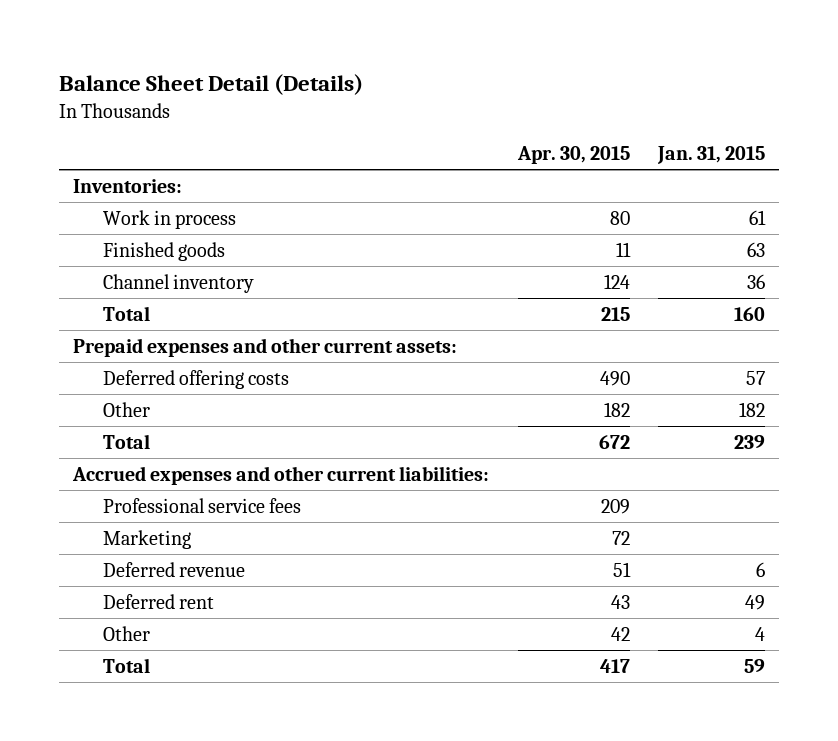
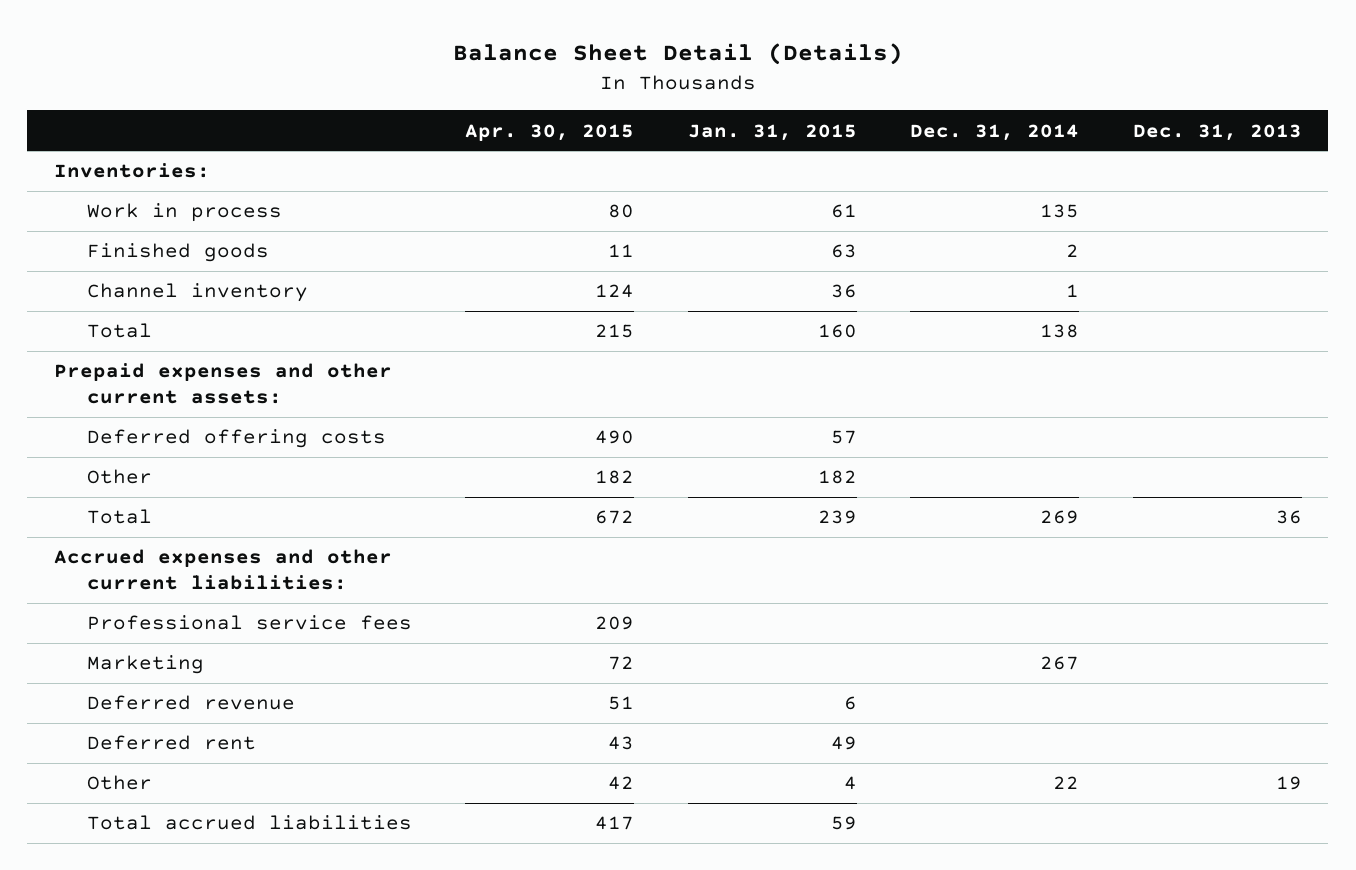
- | Apr. 30, 2015 | Jan. 31, 2015
+ | Apr. 30, 2015 | Jan. 31, 2015 | Dec. 31, 2014 | Dec. 31, 2013
- Total | 417 | 59
+ Total accrued liabilities | 417 | 59 | |

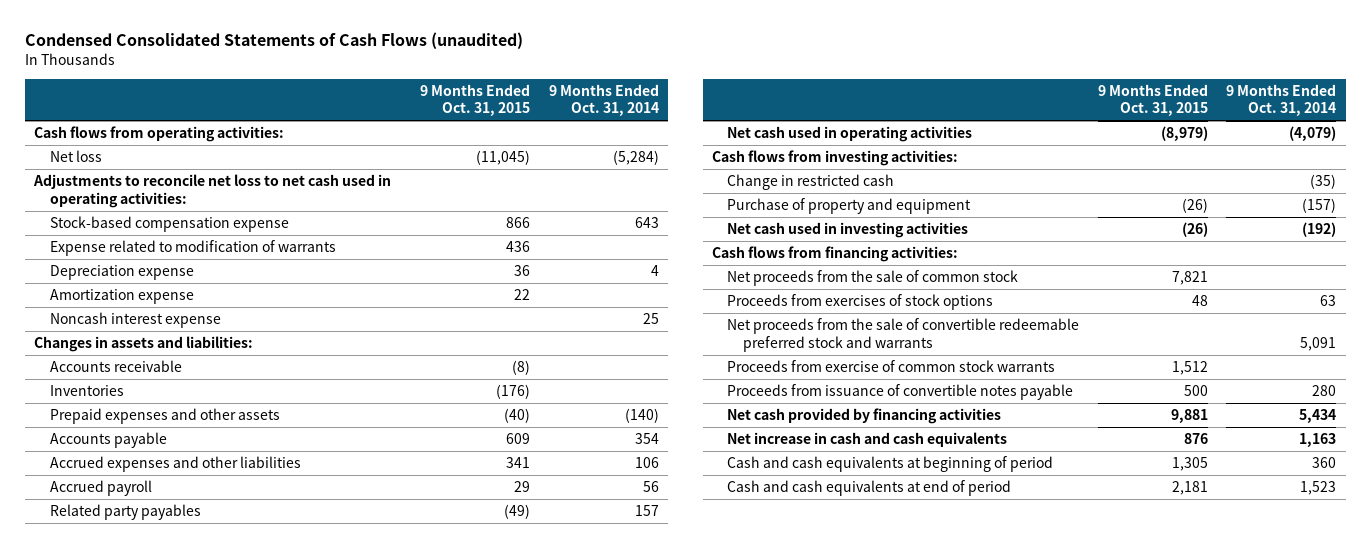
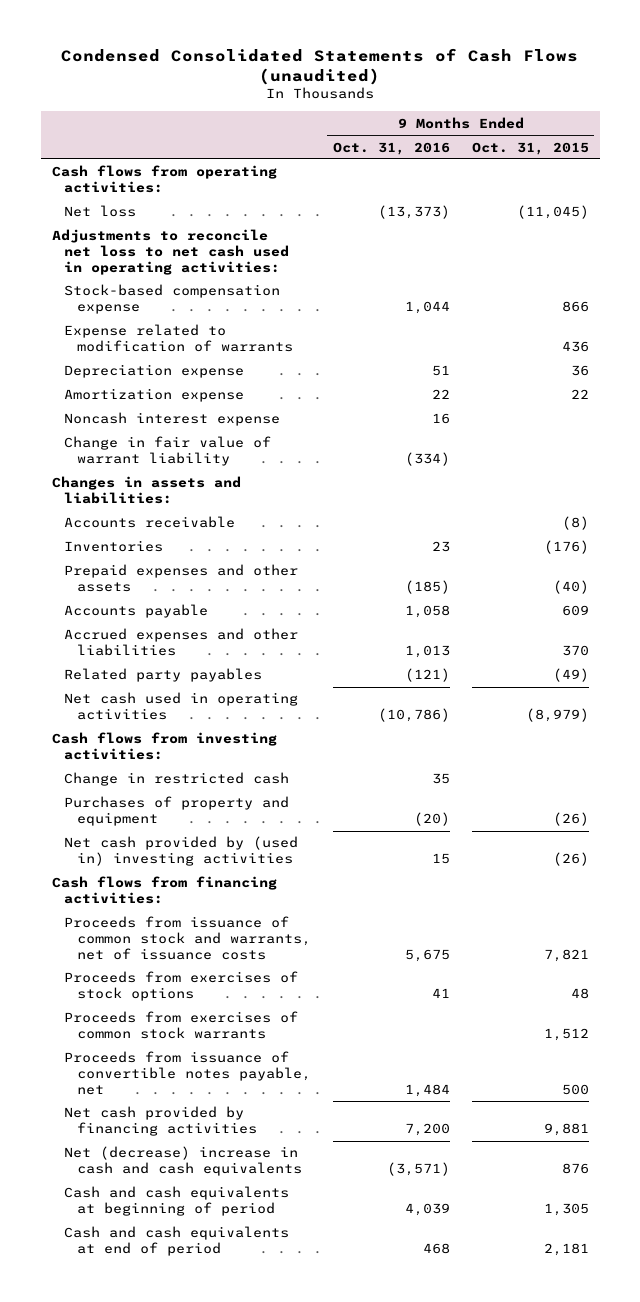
- | 9 Months Ended Oct. 31, 2015 | 9 Months Ended Oct. 31, 2014
+ | 9 Months Ended Oct. 31, 2016 | 9 Months Ended Oct. 31, 2015
+ Change in fair value of warrant liability | (334) |
- Accrued expenses and other liabilities | 341 | 106
- Accrued payroll | 29 | 56
+ Accrued expenses and other liabilities | 1,013 | 370
- Purchase of property and equipment | (26) | (157)
- Net cash used in investing activities | (26) | (192)
+ Purchases of property and equipment | (20) | (26)
+ Net cash provided by (used in) investing activities | 15 | (26)
- Net proceeds from the sale of common stock | 7,821 |
+ Proceeds from issuance of common stock and warrants, net of issuance costs | 5,675 | 7,821
- Net proceeds from the sale of convertible redeemable preferred stock and warrants | | 5,091
- Proceeds from exercise of common stock warrants | 1,512 |
- Proceeds from issuance of convertible notes payable | 500 | 280
+ Proceeds from exercises of common stock warrants | | 1,512
+ Proceeds from issuance of convertible notes payable, net | 1,484 | 500
- Net increase in cash and cash equivalents | 876 | 1,163
+ Net (decrease) increase in cash and cash equivalents | (3,571) | 876

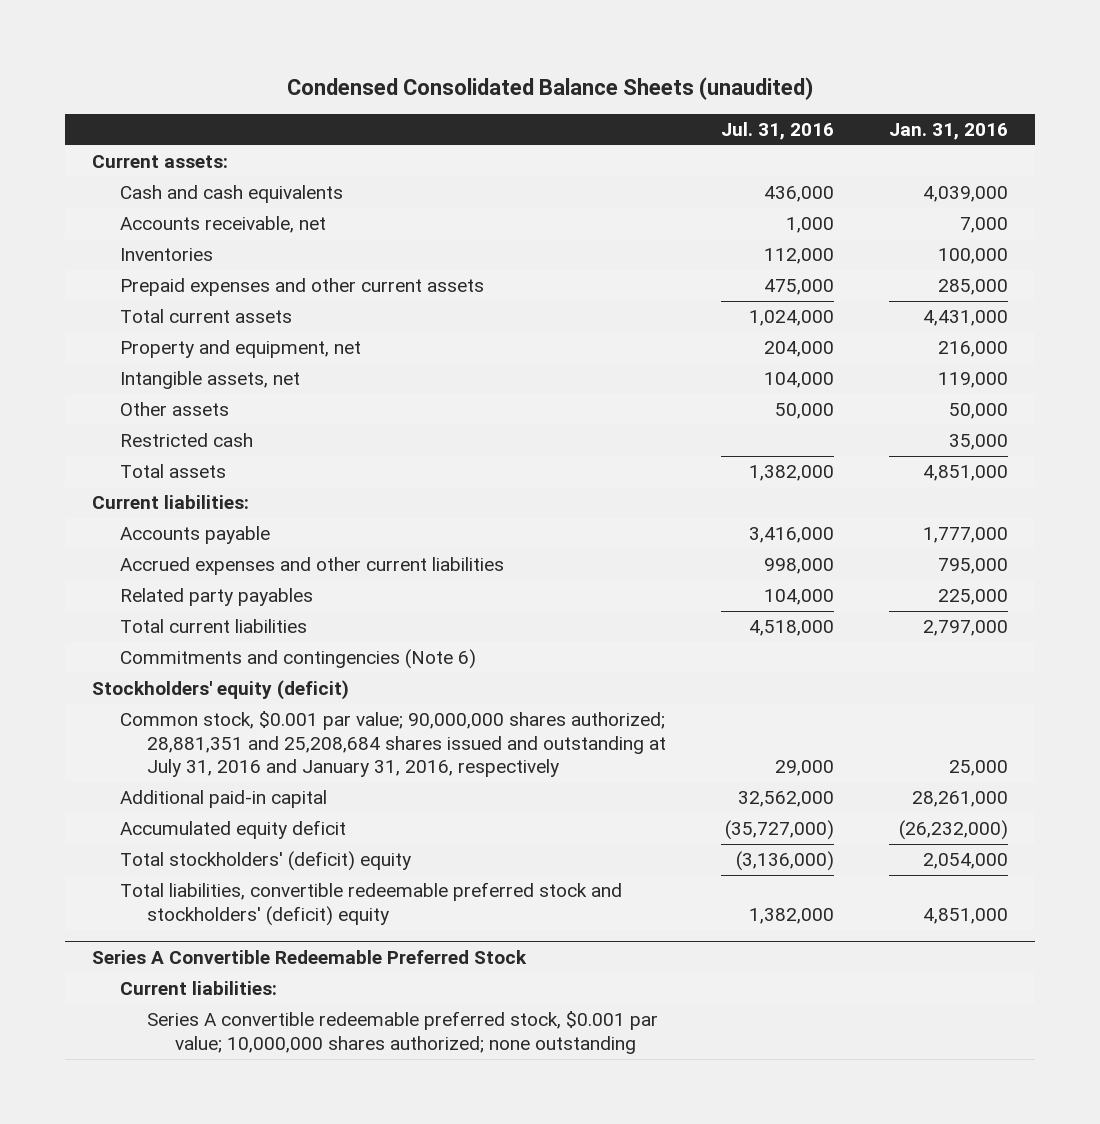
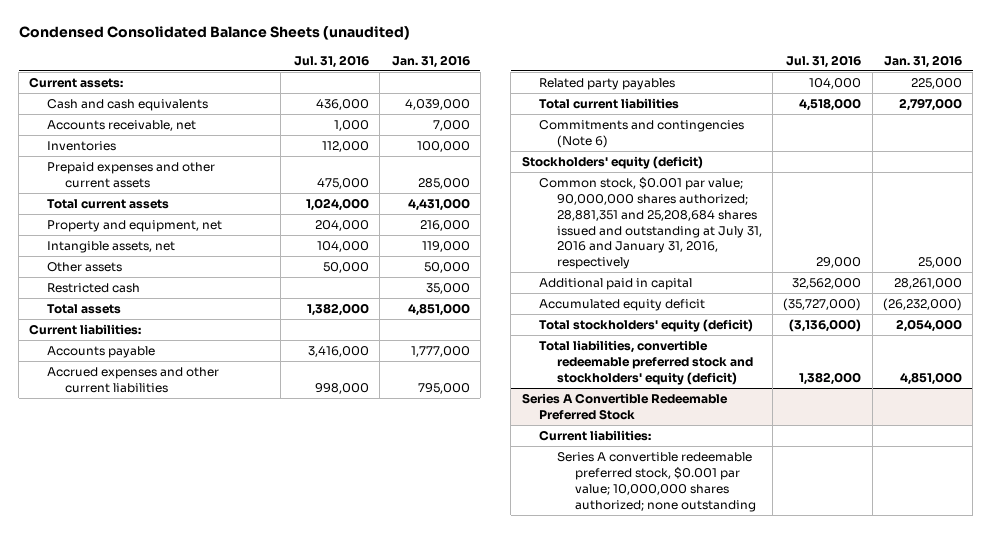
- Additional paid-in capital | 32,562,000 | 28,261,000
+ Additional paid in capital | 32,562,000 | 28,261,000
- Total stockholders' (deficit) equity | (3,136,000) | 2,054,000
- Total liabilities, convertible redeemable preferred stock and stockholders' (deficit) equity | 1,382,000 | 4,851,000
+ Total stockholders' equity (deficit) | (3,136,000) | 2,054,000
+ Total liabilities, convertible redeemable preferred stock and stockholders' equity (deficit) | 1,382,000 | 4,851,000

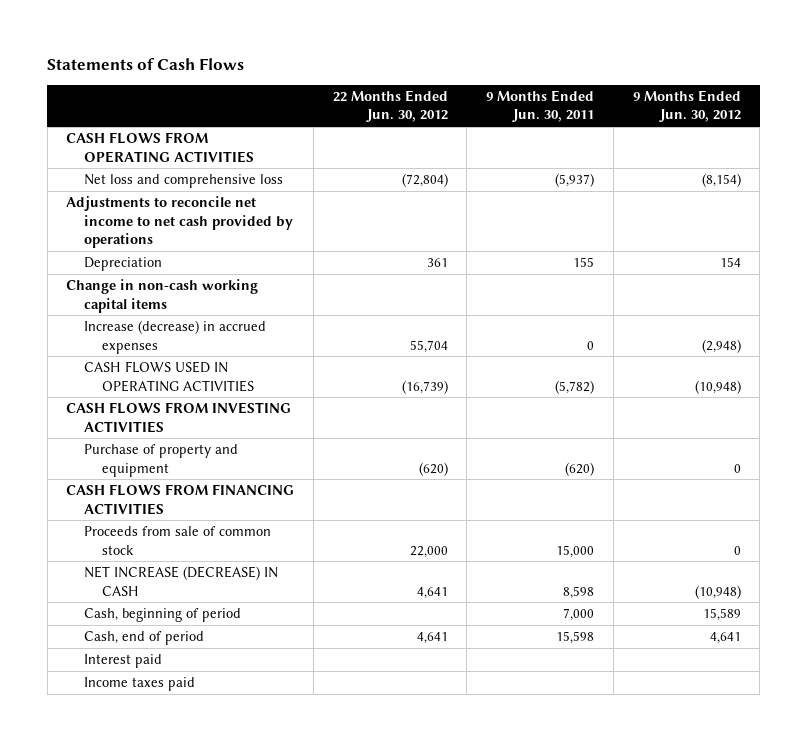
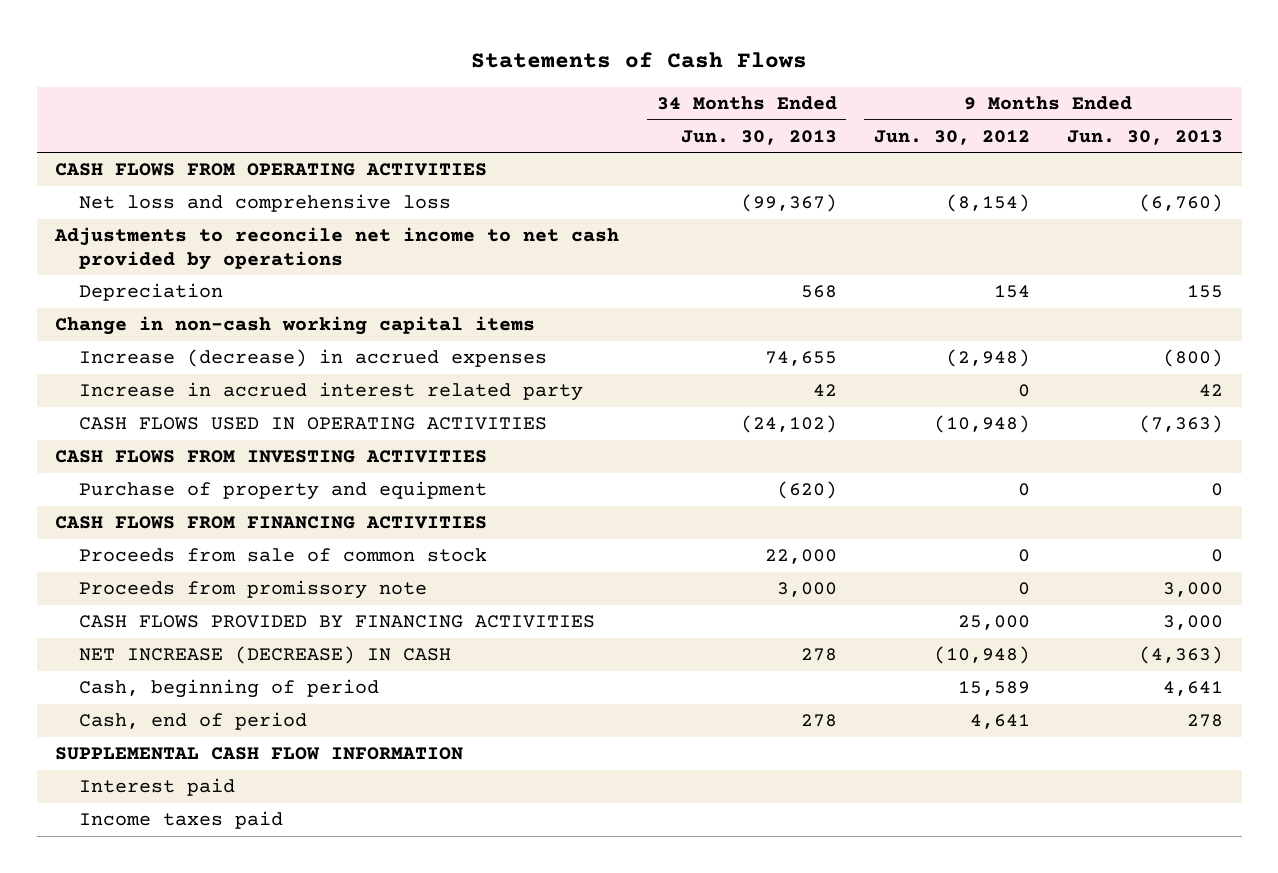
- | 22 Months Ended Jun. 30, 2012 | 9 Months Ended Jun. 30, 2011 | 9 Months Ended Jun. 30, 2012
+ | 34 Months Ended Jun. 30, 2013 | 9 Months Ended Jun. 30, 2012 | 9 Months Ended Jun. 30, 2013
+ Increase in accrued interest related party | 42 | 0 | 42
+ Proceeds from promissory note | 3,000 | 0 | 3,000
+ CASH FLOWS PROVIDED BY FINANCING ACTIVITIES | | 25,000 | 3,000
+ SUPPLEMENTAL CASH FLOW INFORMATION

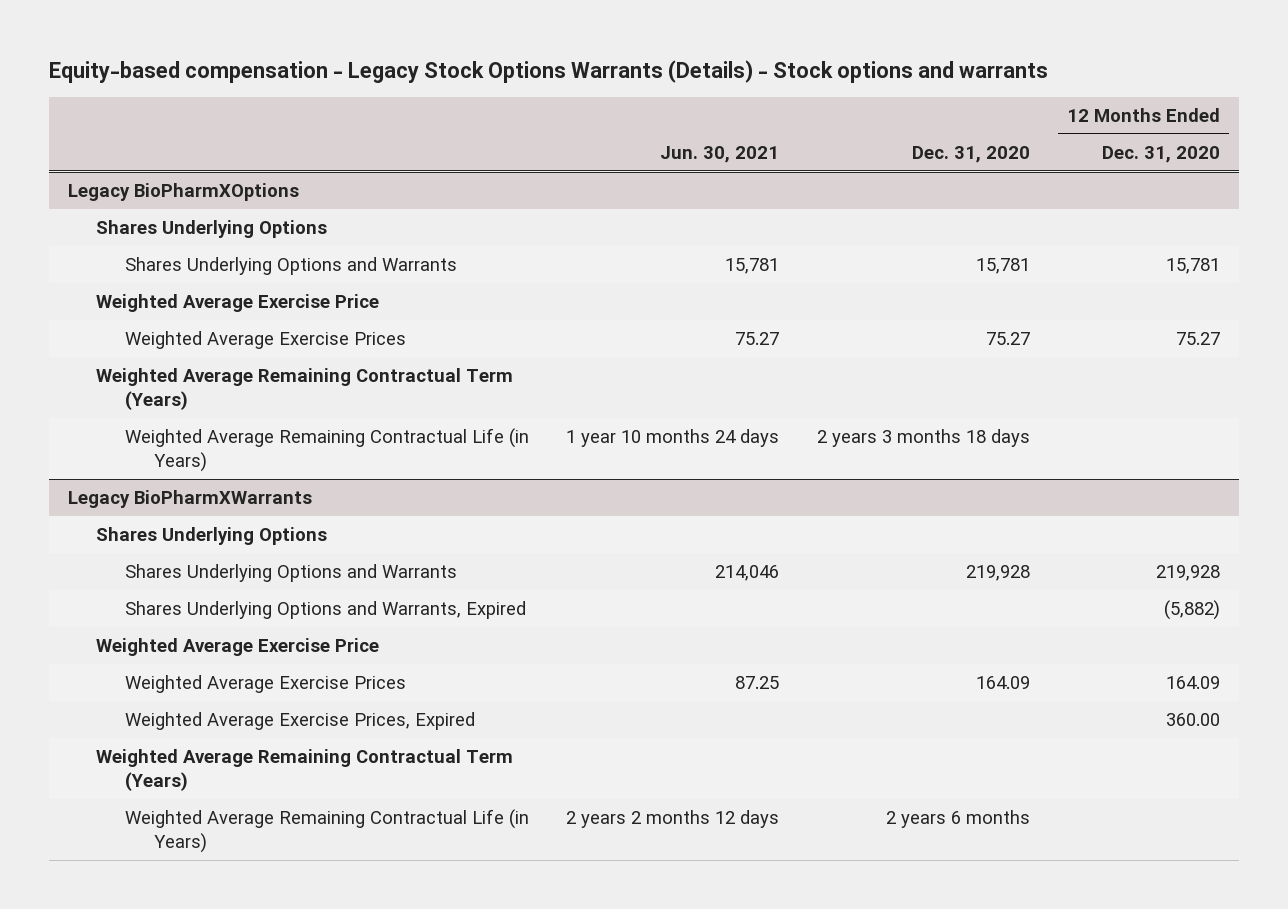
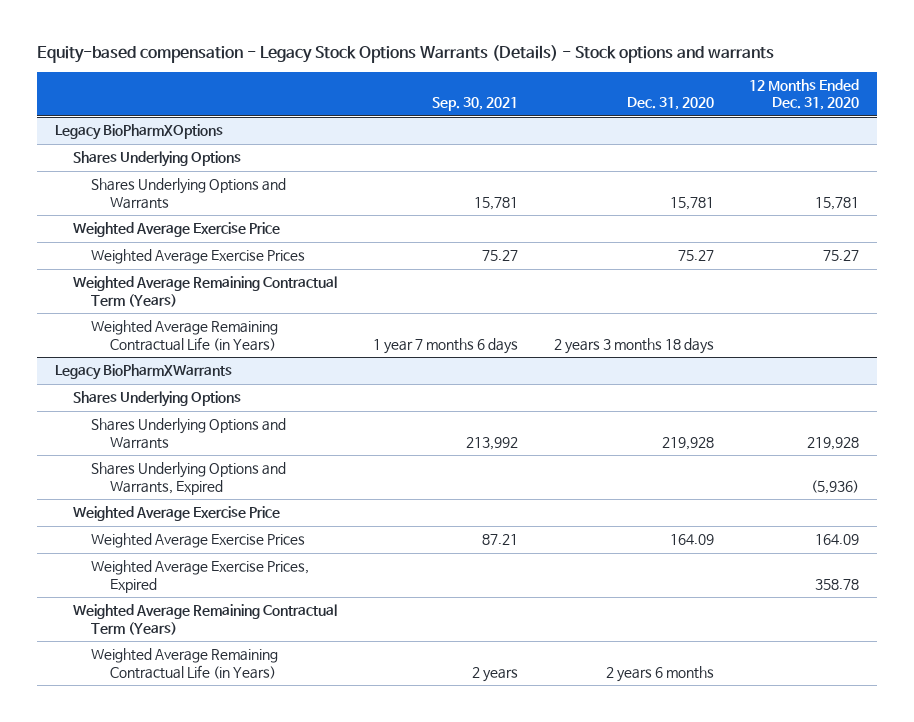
- | Jun. 30, 2021 | Dec. 31, 2020 | 12 Months Ended Dec. 31, 2020
+ | Sep. 30, 2021 | Dec. 31, 2020 | 12 Months Ended Dec. 31, 2020
@ Legacy BioPharmXWarrants
- Shares Underlying Options and Warrants, Expired | | | (5,882)
+ Shares Underlying Options and Warrants, Expired | | | (5,936)
- Weighted Average Exercise Prices, Expired | | | 360.00
+ Weighted Average Exercise Prices, Expired | | | 358.78

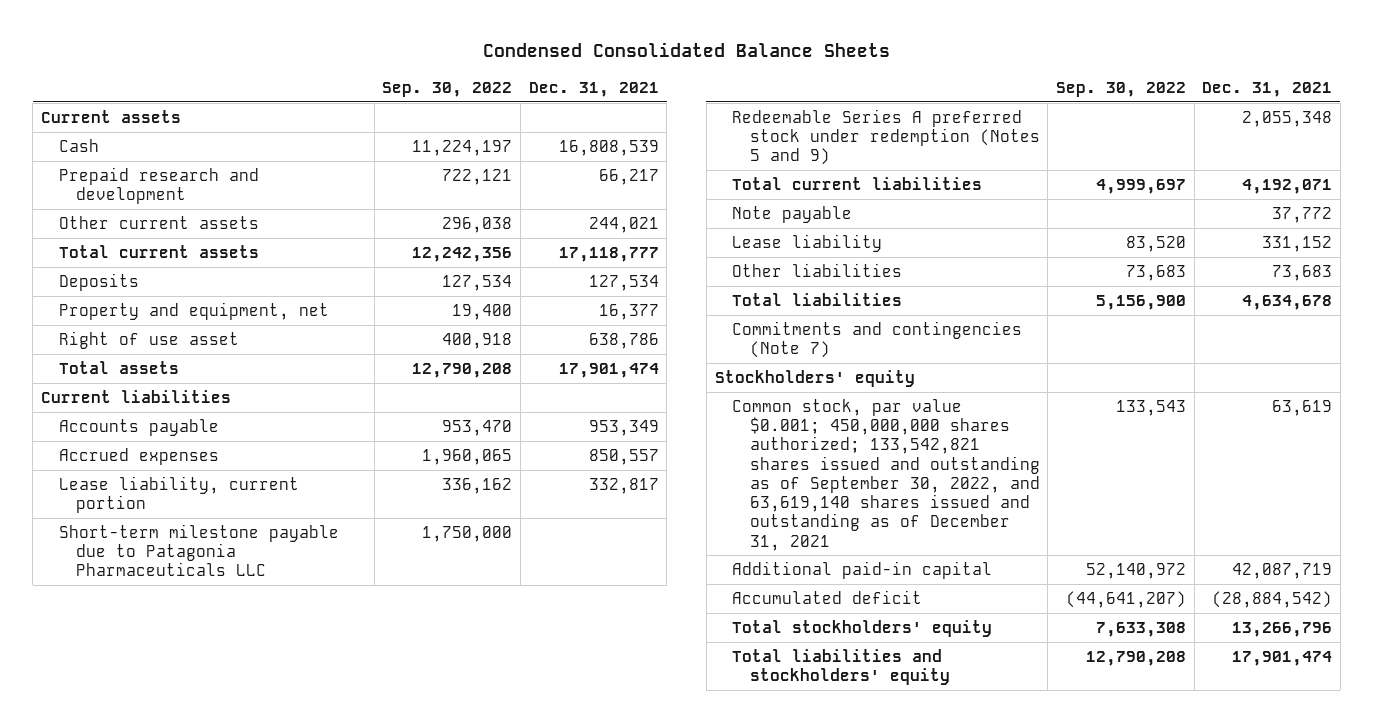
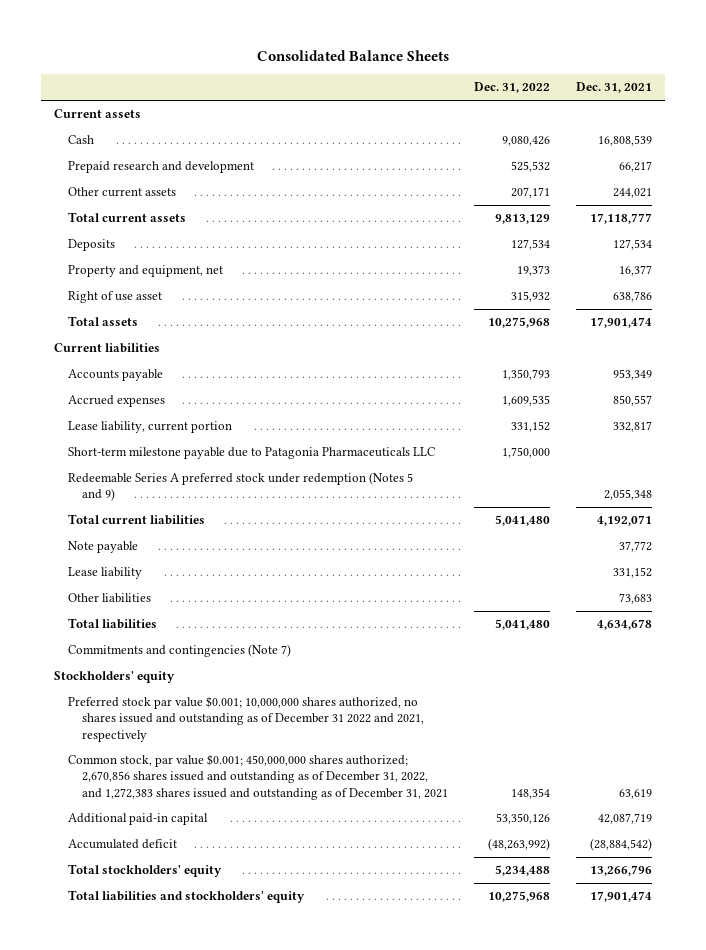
- Condensed Consolidated Balance Sheets
+ Consolidated Balance Sheets
- | Sep. 30, 2022 | Dec. 31, 2021
+ | Dec. 31, 2022 | Dec. 31, 2021
- Common stock, par value $0.001; 450,000,000 shares authorized; 133,542,821 shares issued and outstanding as of September 30, 2022, and 63,619,140 shares issued and outstanding as of December 31, 2021 | 133,543 | 63,619
+ Preferred stock par value $0.001; 10,000,000 shares authorized, no shares issued and outstanding as of December 31 2022 and 2021, respectively
+ Common stock, par value $0.001; 450,000,000 shares authorized; 2,670,856 shares issued and outstanding as of December 31, 2022, and 1,272,383 shares issued and outstanding as of December 31, 2021 | 148,354 | 63,619

